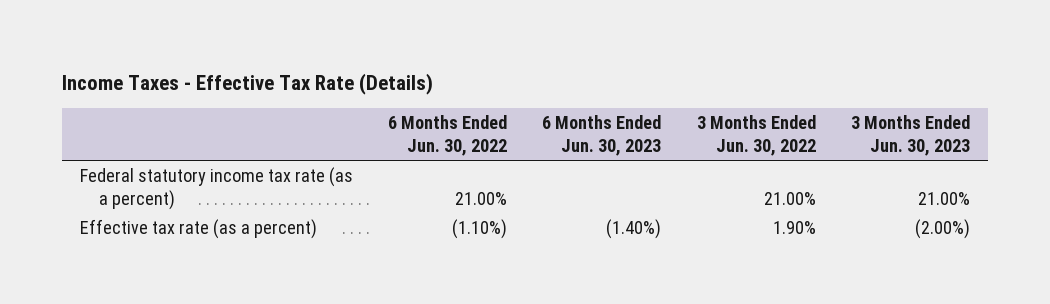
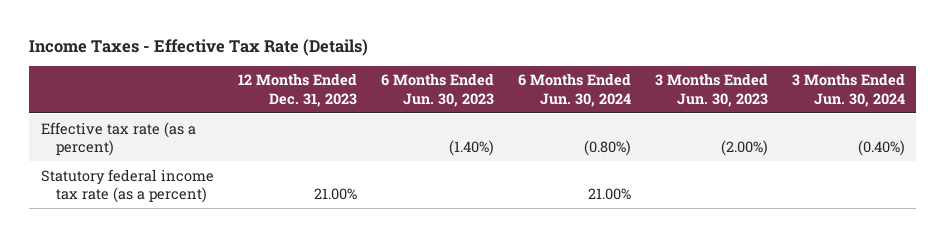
- | 6 Months Ended Jun. 30, 2022 | 6 Months Ended Jun. 30, 2023 | 3 Months Ended Jun. 30, 2022 | 3 Months Ended Jun. 30, 2023
+ | 12 Months Ended Dec. 31, 2023 | 6 Months Ended Jun. 30, 2023 | 6 Months Ended Jun. 30, 2024 | 3 Months Ended Jun. 30, 2023 | 3 Months Ended Jun. 30, 2024
- Federal statutory income tax rate (as a percent) | 21.00% | | 21.00% | 21.00%
+ Statutory federal income tax rate (as a percent) | 21.00% | | 21.00% | |

